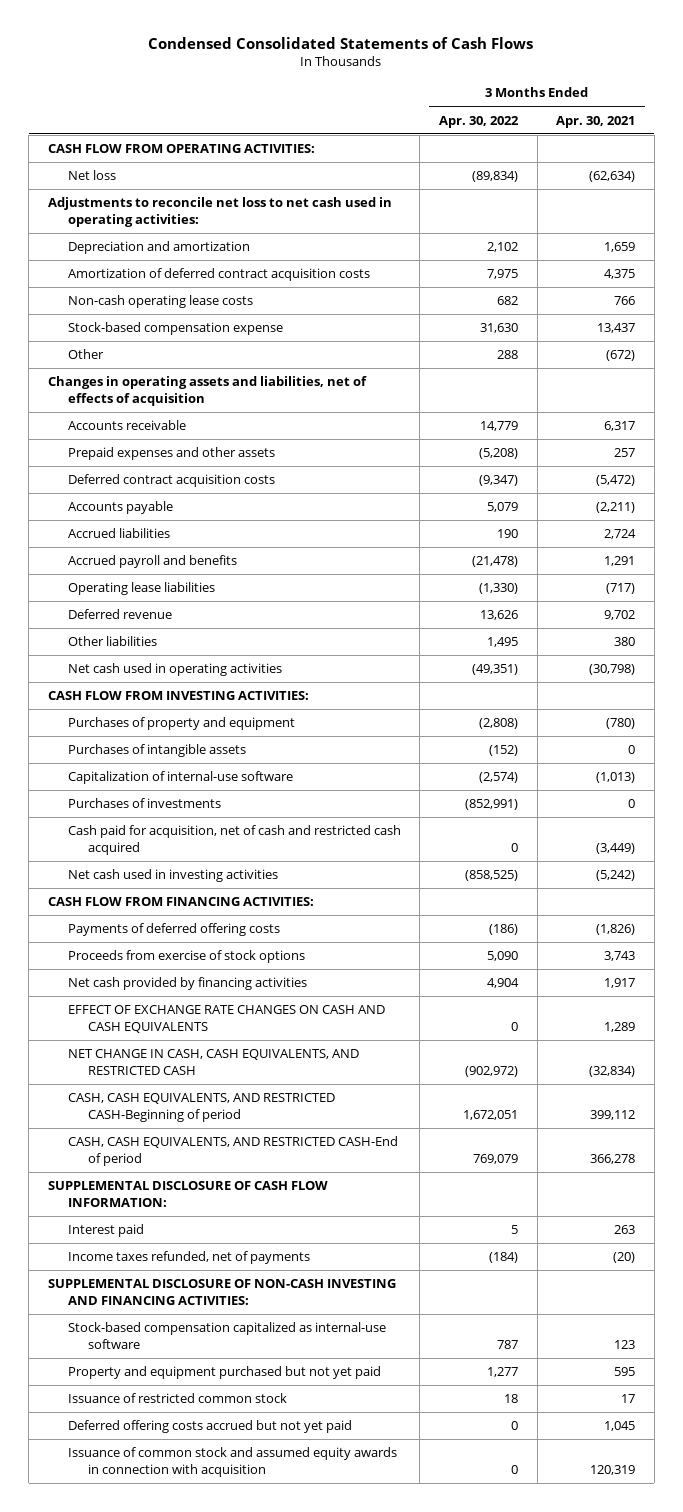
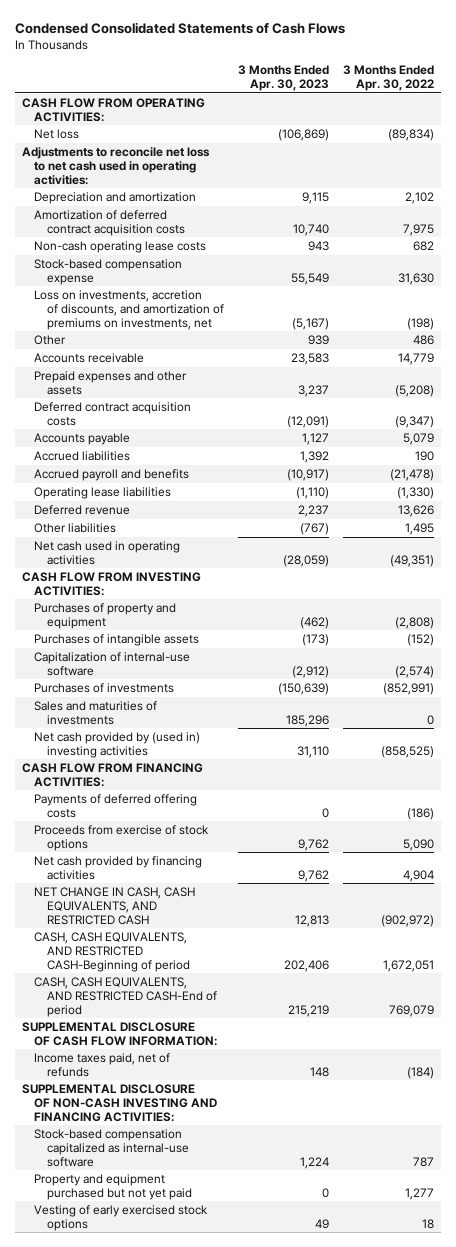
- | 3 Months Ended Apr. 30, 2022 | 3 Months Ended Apr. 30, 2021
+ | 3 Months Ended Apr. 30, 2023 | 3 Months Ended Apr. 30, 2022
- Other | 288 | (672)
- Changes in operating assets and liabilities, net of effects of acquisition
+ Loss on investments, accretion of discounts, and amortization of premiums on investments, net | (5,167) | (198)
+ Other | 939 | 486
- Cash paid for acquisition, net of cash and restricted cash acquired | 0 | (3,449)
- Net cash used in investing activities | (858,525) | (5,242)
+ Sales and maturities of investments | 185,296 | 0
+ Net cash provided by (used in) investing activities | 31,110 | (858,525)
- EFFECT OF EXCHANGE RATE CHANGES ON CASH AND CASH EQUIVALENTS | 0 | 1,289
- Interest paid | 5 | 263
- Income taxes refunded, net of payments | (184) | (20)
+ Income taxes paid, net of refunds | 148 | (184)
- Issuance of restricted common stock | 18 | 17
- Deferred offering costs accrued but not yet paid | 0 | 1,045
- Issuance of common stock and assumed equity awards in connection with acquisition | 0 | 120,319
+ Vesting of early exercised stock options | 49 | 18

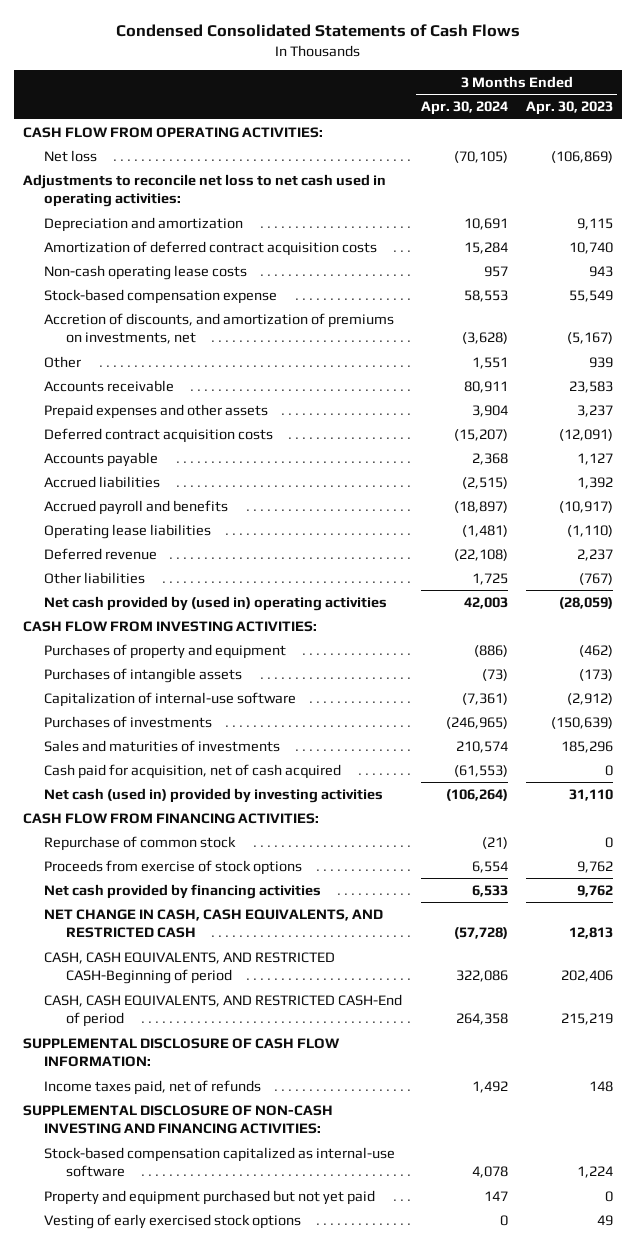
- | 3 Months Ended Apr. 30, 2023 | 3 Months Ended Apr. 30, 2022
+ | 3 Months Ended Apr. 30, 2024 | 3 Months Ended Apr. 30, 2023
- Loss on investments, accretion of discounts, and amortization of premiums on investments, net | (5,167) | (198)
+ Accretion of discounts, and amortization of premiums on investments, net | (3,628) | (5,167)
- Net cash used in operating activities | (28,059) | (49,351)
+ Net cash provided by (used in) operating activities | 42,003 | (28,059)
- Net cash provided by (used in) investing activities | 31,110 | (858,525)
+ Cash paid for acquisition, net of cash acquired | (61,553) | 0
+ Net cash (used in) provided by investing activities | (106,264) | 31,110
- Payments of deferred offering costs | 0 | (186)
+ Repurchase of common stock | (21) | 0

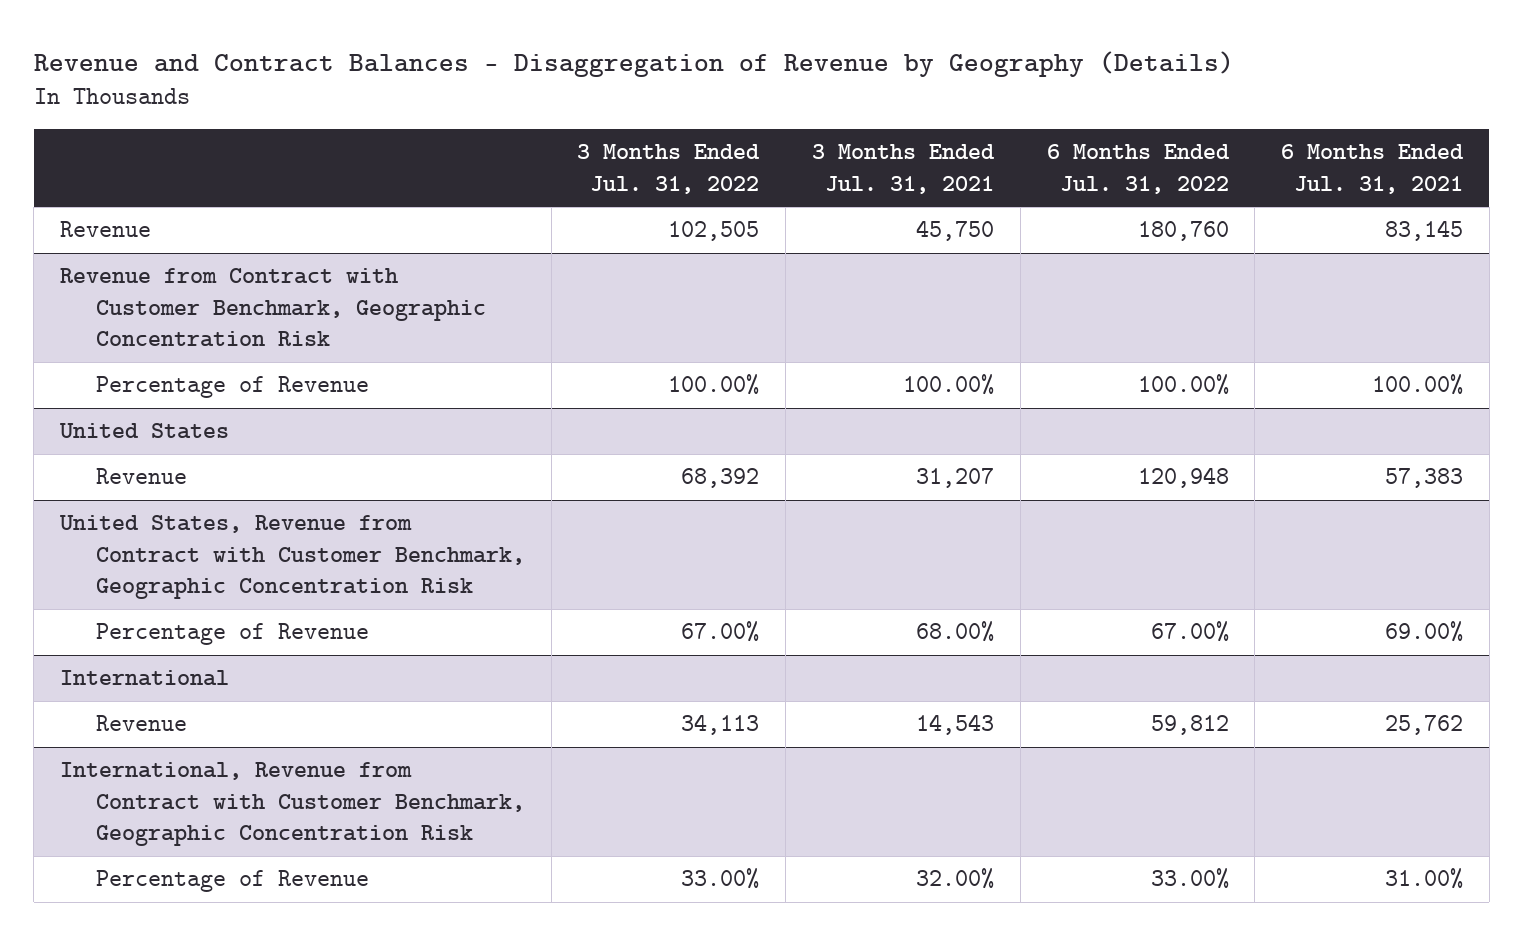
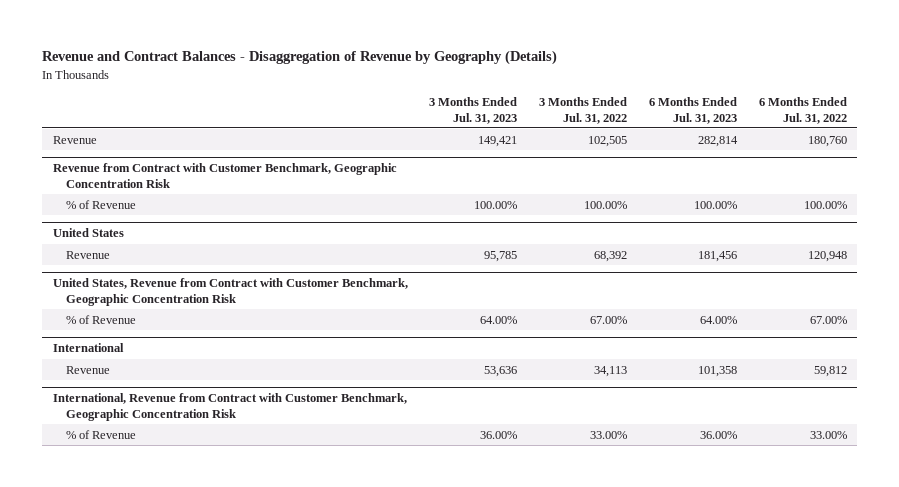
- | 3 Months Ended Jul. 31, 2022 | 3 Months Ended Jul. 31, 2021 | 6 Months Ended Jul. 31, 2022 | 6 Months Ended Jul. 31, 2021
+ | 3 Months Ended Jul. 31, 2023 | 3 Months Ended Jul. 31, 2022 | 6 Months Ended Jul. 31, 2023 | 6 Months Ended Jul. 31, 2022
@ Revenue from Contract with Customer Benchmark, Geographic Concentration Risk
- Percentage of Revenue | 100.00% | 100.00% | 100.00% | 100.00%
+ % of Revenue | 100.00% | 100.00% | 100.00% | 100.00%
@ United States, Revenue from Contract with Customer Benchmark, Geographic Concentration Risk
- Percentage of Revenue | 67.00% | 68.00% | 67.00% | 69.00%
+ % of Revenue | 64.00% | 67.00% | 64.00% | 67.00%
@ International, Revenue from Contract with Customer Benchmark, Geographic Concentration Risk
- Percentage of Revenue | 33.00% | 32.00% | 33.00% | 31.00%
+ % of Revenue | 36.00% | 33.00% | 36.00% | 33.00%

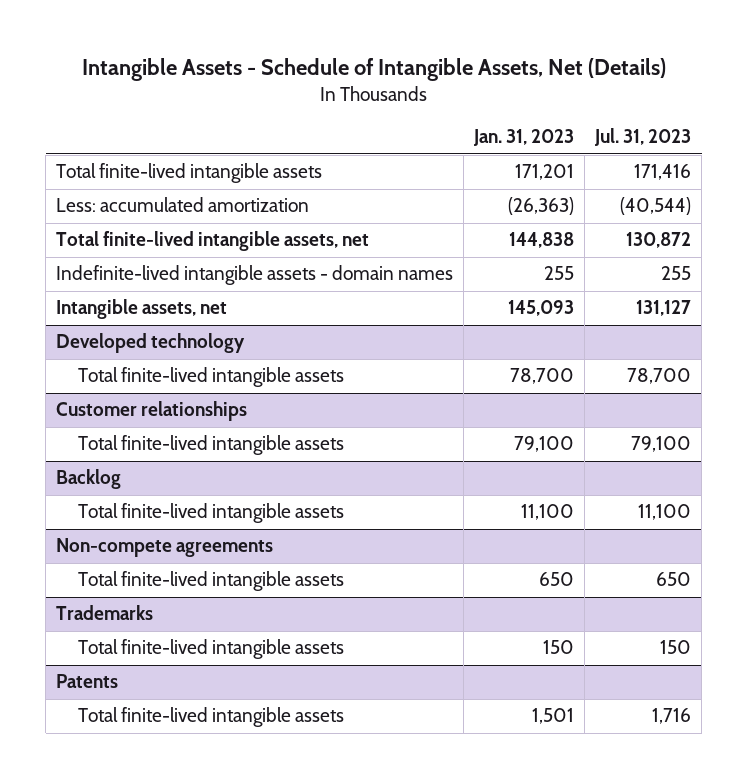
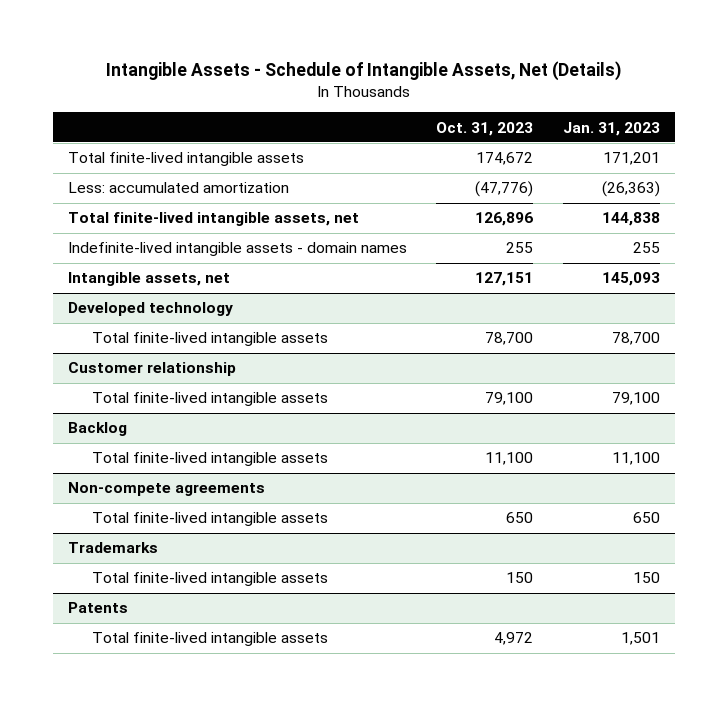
- | Jan. 31, 2023 | Jul. 31, 2023
+ | Oct. 31, 2023 | Jan. 31, 2023
- Customer relationships
+ Customer relationship

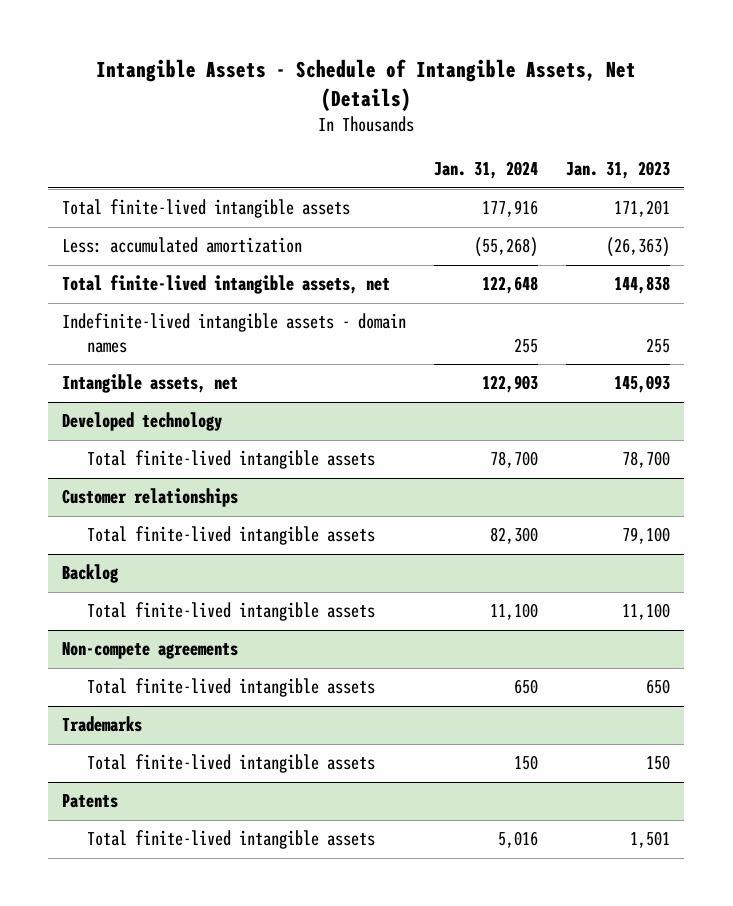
- | Oct. 31, 2023 | Jan. 31, 2023
+ | Jan. 31, 2024 | Jan. 31, 2023
- Customer relationship
+ Customer relationships

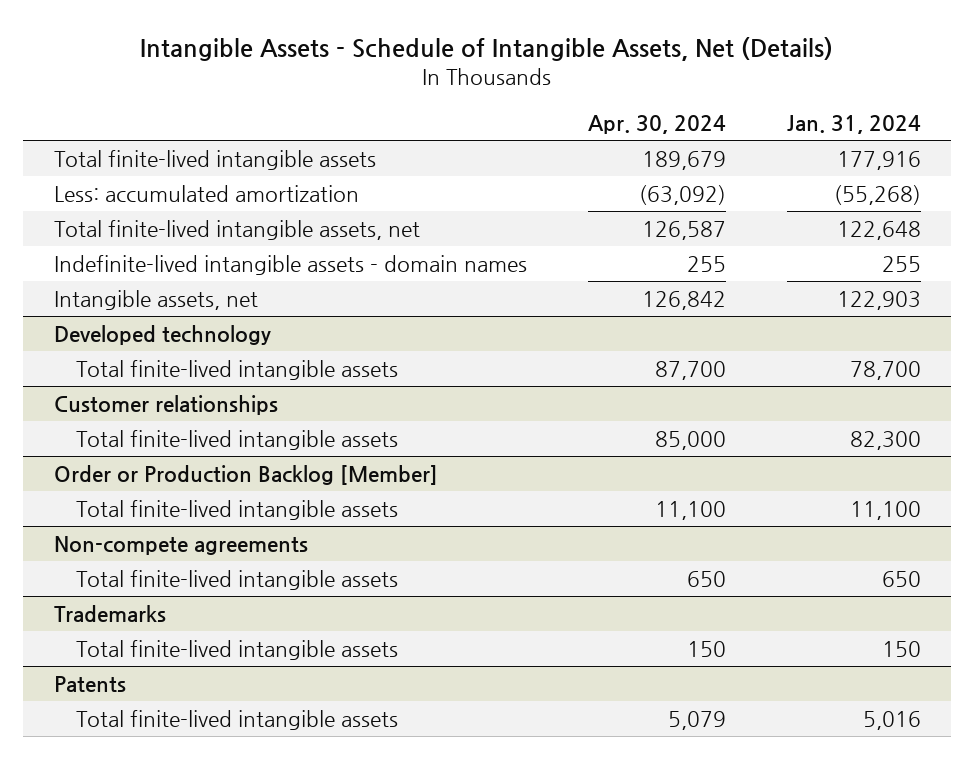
- | Jan. 31, 2024 | Jan. 31, 2023
+ | Apr. 30, 2024 | Jan. 31, 2024
- Backlog
+ Order or Production Backlog [Member]

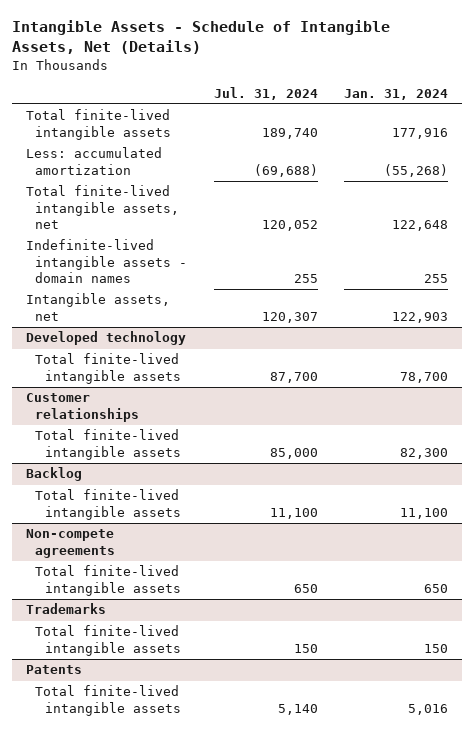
- | Apr. 30, 2024 | Jan. 31, 2024
+ | Jul. 31, 2024 | Jan. 31, 2024
- Order or Production Backlog [Member]
+ Backlog

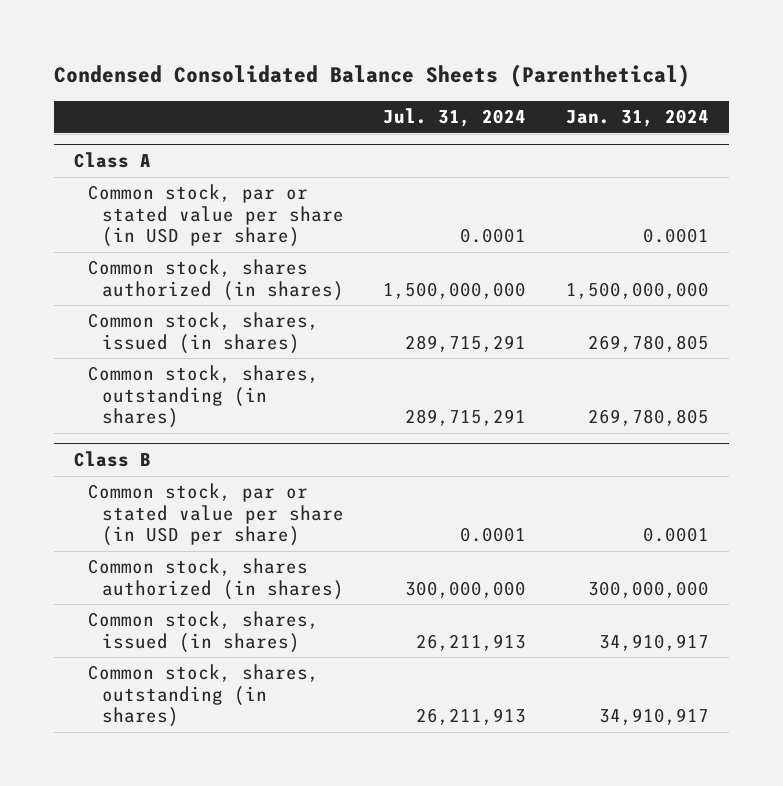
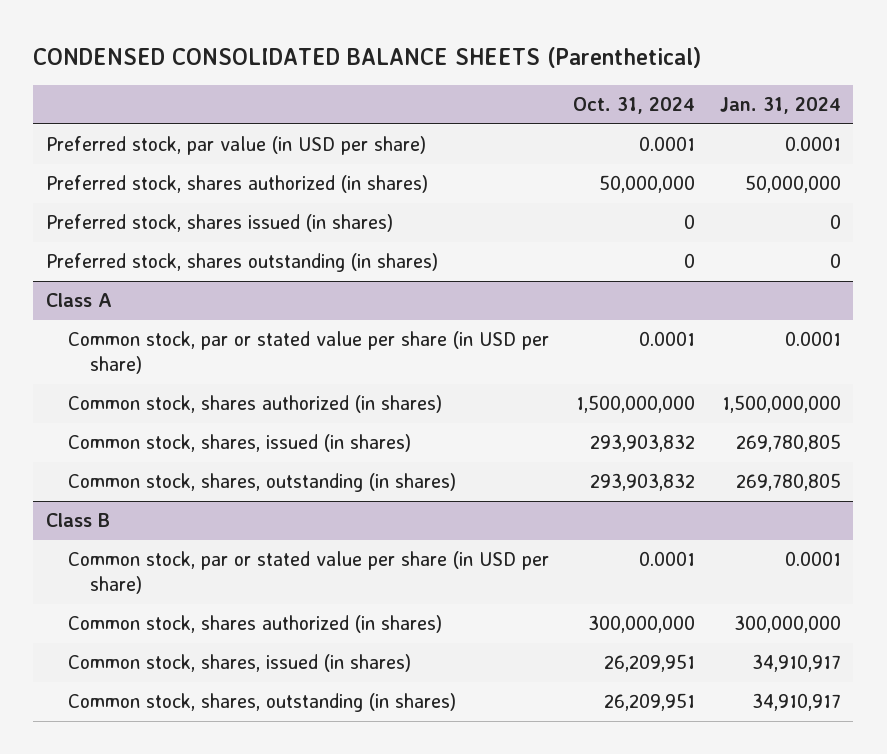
- Condensed Consolidated Balance Sheets (Parenthetical)
+ CONDENSED CONSOLIDATED BALANCE SHEETS (Parenthetical)
- | Jul. 31, 2024 | Jan. 31, 2024
+ | Oct. 31, 2024 | Jan. 31, 2024
+ Preferred stock, par value (in USD per share) | 0.0001 | 0.0001
+ Preferred stock, shares authorized (in shares) | 50,000,000 | 50,000,000
+ Preferred stock, shares issued (in shares) | 0 | 0
+ Preferred stock, shares outstanding (in shares) | 0 | 0

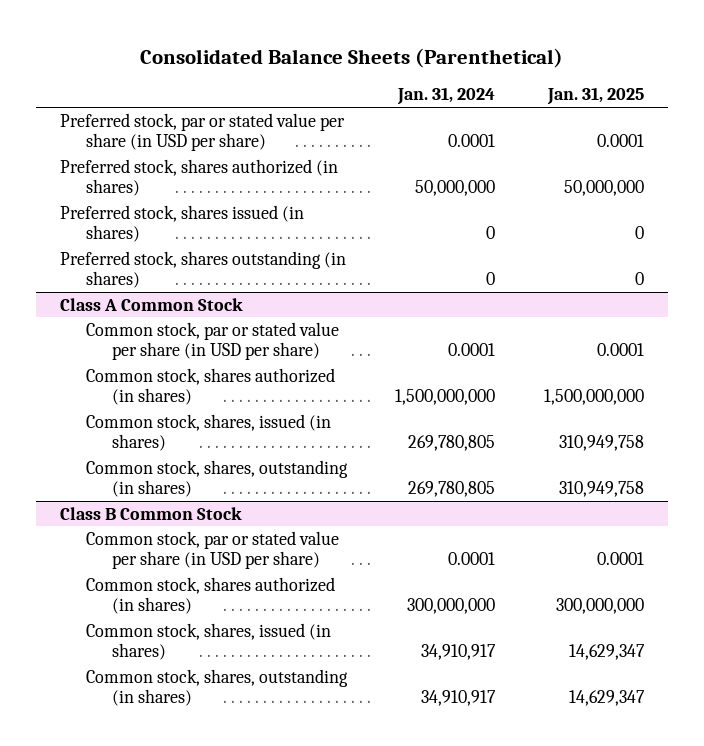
- CONDENSED CONSOLIDATED BALANCE SHEETS (Parenthetical)
+ Consolidated Balance Sheets (Parenthetical)
- | Oct. 31, 2024 | Jan. 31, 2024
+ | Jan. 31, 2024 | Jan. 31, 2025
- Preferred stock, par value (in USD per share) | 0.0001 | 0.0001
+ Preferred stock, par or stated value per share (in USD per share) | 0.0001 | 0.0001
- Class A
+ Class A Common Stock
- Class B
+ Class B Common Stock

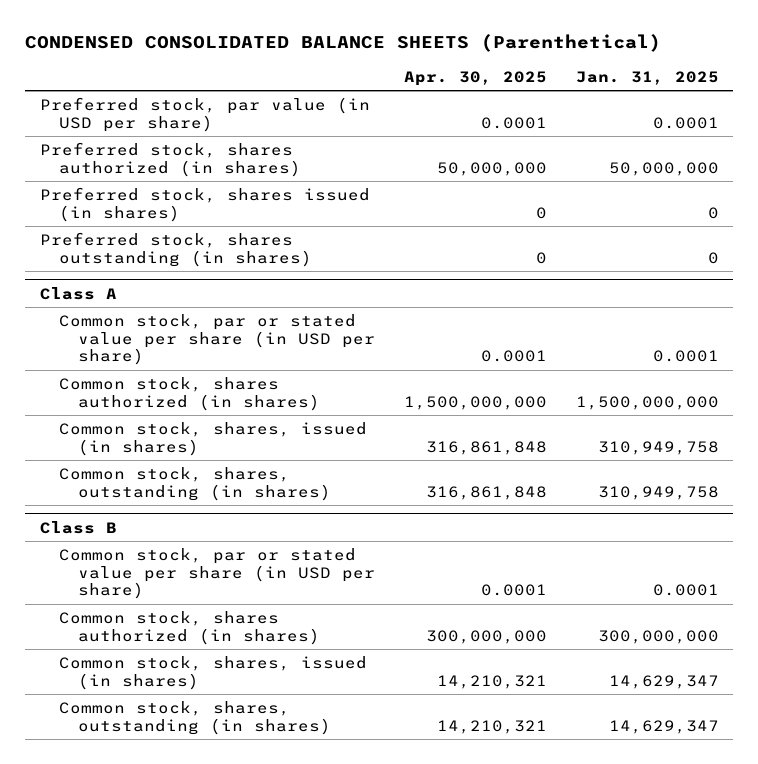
- Consolidated Balance Sheets (Parenthetical)
+ CONDENSED CONSOLIDATED BALANCE SHEETS (Parenthetical)
- | Jan. 31, 2024 | Jan. 31, 2025
+ | Apr. 30, 2025 | Jan. 31, 2025
- Preferred stock, par or stated value per share (in USD per share) | 0.0001 | 0.0001
+ Preferred stock, par value (in USD per share) | 0.0001 | 0.0001
- Class A Common Stock
+ Class A
- Class B Common Stock
+ Class B

